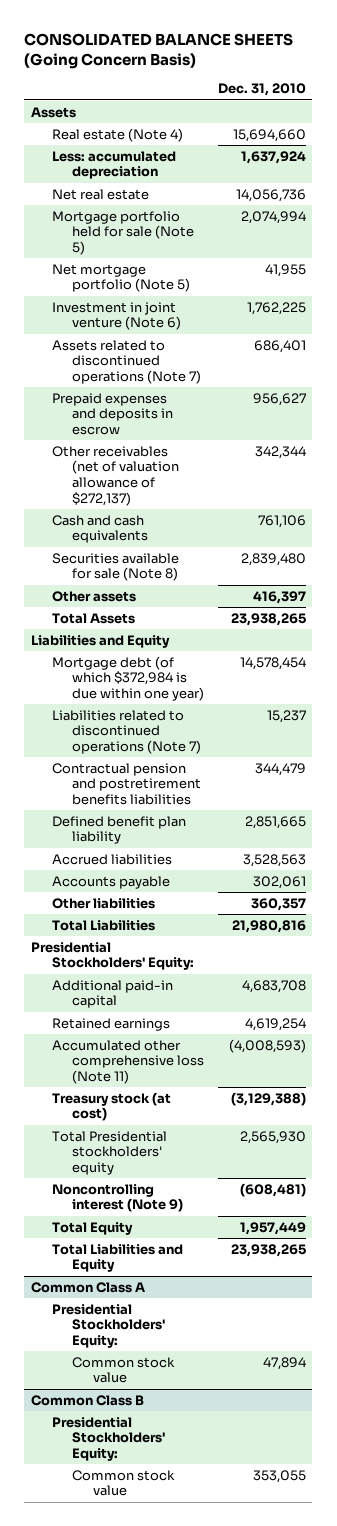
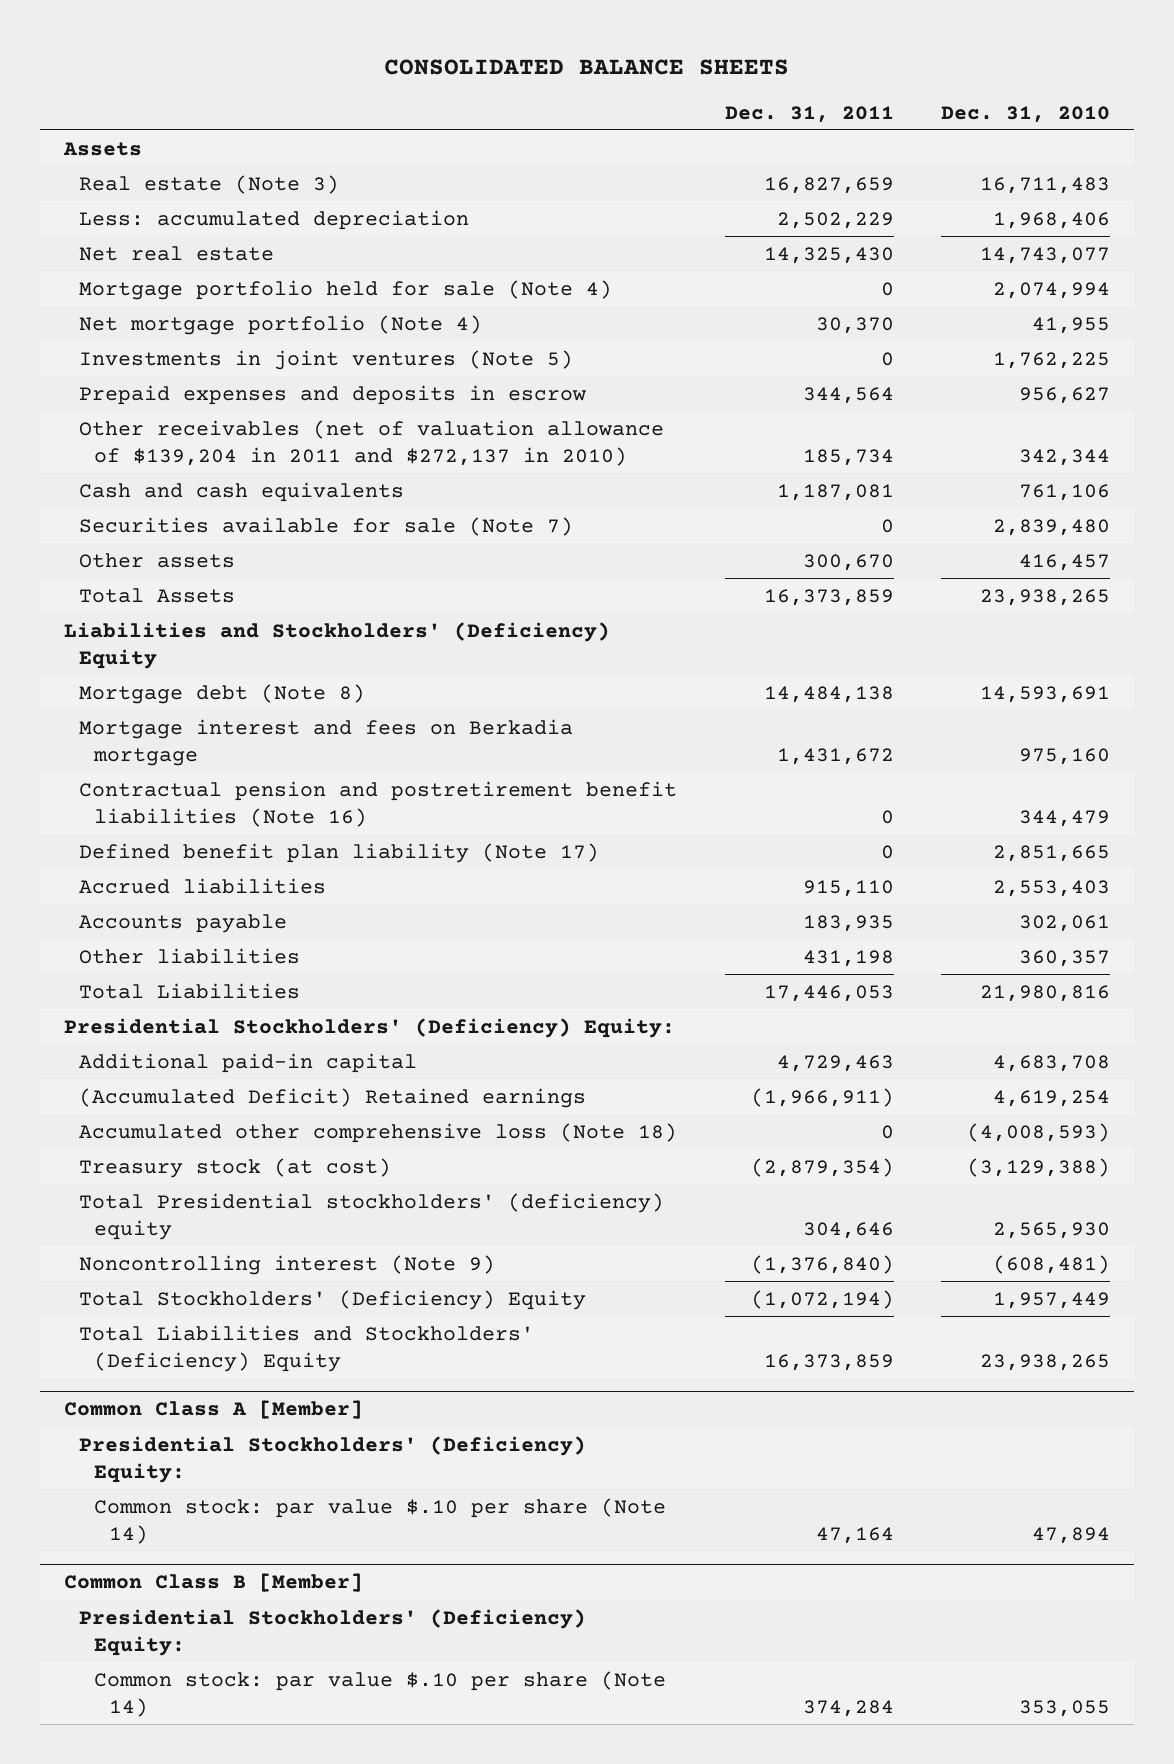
- CONSOLIDATED BALANCE SHEETS (Going Concern Basis)
+ CONSOLIDATED BALANCE SHEETS
- | Dec. 31, 2010
+ | Dec. 31, 2011 | Dec. 31, 2010
- Real estate (Note 4) | 15,694,660
- Less: accumulated depreciation | 1,637,924
- Net real estate | 14,056,736
- Mortgage portfolio held for sale (Note 5) | 2,074,994
- Net mortgage portfolio (Note 5) | 41,955
- Investment in joint venture (Note 6) | 1,762,225
- Assets related to discontinued operations (Note 7) | 686,401
+ Real estate (Note 3) | 16,827,659 | 16,711,483
+ Less: accumulated depreciation | 2,502,229 | 1,968,406
+ Net real estate | 14,325,430 | 14,743,077
+ Mortgage portfolio held for sale (Note 4) | 0 | 2,074,994
+ Net mortgage portfolio (Note 4) | 30,370 | 41,955
+ Investments in joint ventures (Note 5) | 0 | 1,762,225
- Other receivables (net of valuation allowance of $272,137) | 342,344
+ Other receivables (net of valuation allowance of $139,204 in 2011 and $272,137 in 2010) | 185,734 | 342,344
- Securities available for sale (Note 8) | 2,839,480
- Other assets | 416,397
+ Securities available for sale (Note 7) | 0 | 2,839,480
+ Other assets | 300,670 | 416,457
- Liabilities and Equity
- Mortgage debt (of which $372,984 is due within one year) | 14,578,454
- Liabilities related to discontinued operations (Note 7) | 15,237
- Contractual pension and postretirement benefits liabilities | 344,479
- Defined benefit plan liability | 2,851,665
- Accrued liabilities | 3,528,563
+ Liabilities and Stockholders' (Deficiency) Equity
+ Mortgage debt (Note 8) | 14,484,138 | 14,593,691
+ Mortgage interest and fees on Berkadia mortgage | 1,431,672 | 975,160
+ Contractual pension and postretirement benefit liabilities (Note 16) | 0 | 344,479
+ Defined benefit plan liability (Note 17) | 0 | 2,851,665
+ Accrued liabilities | 915,110 | 2,553,403
- Presidential Stockholders' Equity:
+ Presidential Stockholders' (Deficiency) Equity:
- Retained earnings | 4,619,254
- Accumulated other comprehensive loss (Note 11) | (4,008,593)
+ (Accumulated Deficit) Retained earnings | (1,966,911) | 4,619,254
+ Accumulated other comprehensive loss (Note 18) | 0 | (4,008,593)
- Total Presidential stockholders' equity | 2,565,930
+ Total Presidential stockholders' (deficiency) equity | 304,646 | 2,565,930
- Total Equity | 1,957,449
- Total Liabilities and Equity | 23,938,265
- Common Class A
- Presidential Stockholders' Equity:
- Common stock value | 47,894
- Common Class B
- Presidential Stockholders' Equity:
- Common stock value | 353,055
+ Total Stockholders' (Deficiency) Equity | (1,072,194) | 1,957,449
+ Total Liabilities and Stockholders' (Deficiency) Equity | 16,373,859 | 23,938,265
+ Common Class A [Member]
+ Presidential Stockholders' (Deficiency) Equity:
+ Common stock: par value $.10 per share (Note 14) | 47,164 | 47,894
+ Common Class B [Member]
+ Presidential Stockholders' (Deficiency) Equity:
+ Common stock: par value $.10 per share (Note 14) | 374,284 | 353,055

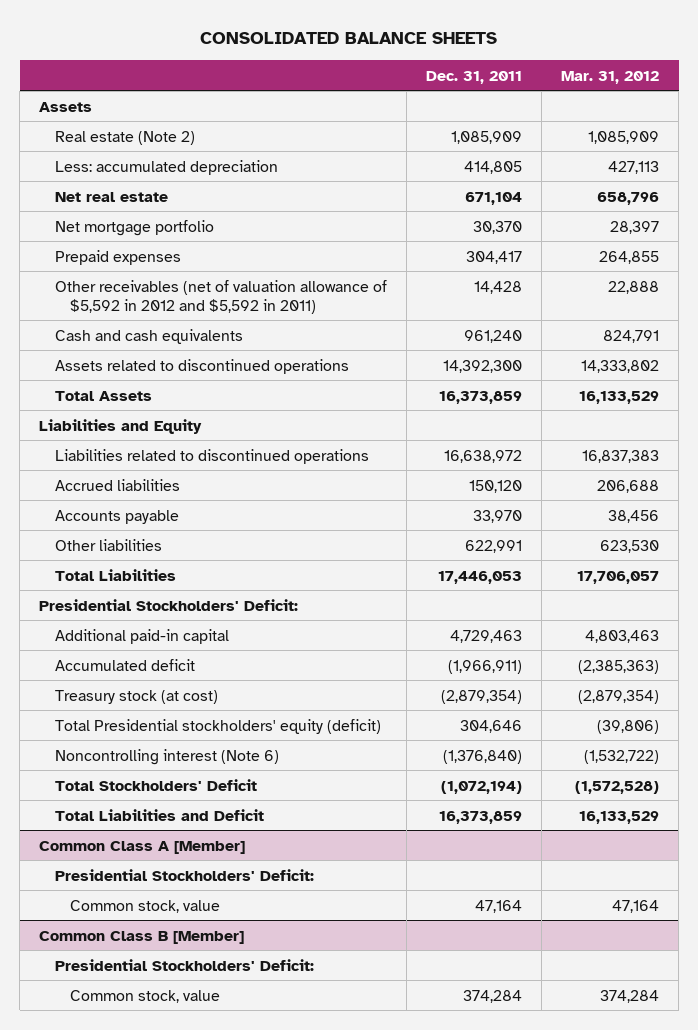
- | Dec. 31, 2011 | Dec. 31, 2010
+ | Dec. 31, 2011 | Mar. 31, 2012
- Real estate (Note 3) | 16,827,659 | 16,711,483
- Less: accumulated depreciation | 2,502,229 | 1,968,406
- Net real estate | 14,325,430 | 14,743,077
- Mortgage portfolio held for sale (Note 4) | 0 | 2,074,994
- Net mortgage portfolio (Note 4) | 30,370 | 41,955
- Investments in joint ventures (Note 5) | 0 | 1,762,225
- Prepaid expenses and deposits in escrow | 344,564 | 956,627
- Other receivables (net of valuation allowance of $139,204 in 2011 and $272,137 in 2010) | 185,734 | 342,344
- Cash and cash equivalents | 1,187,081 | 761,106
- Securities available for sale (Note 7) | 0 | 2,839,480
- Other assets | 300,670 | 416,457
+ Real estate (Note 2) | 1,085,909 | 1,085,909
+ Less: accumulated depreciation | 414,805 | 427,113
+ Net real estate | 671,104 | 658,796
+ Net mortgage portfolio | 30,370 | 28,397
+ Prepaid expenses | 304,417 | 264,855
+ Other receivables (net of valuation allowance of $5,592 in 2012 and $5,592 in 2011) | 14,428 | 22,888
+ Cash and cash equivalents | 961,240 | 824,791
+ Assets related to discontinued operations | 14,392,300 | 14,333,802
- Liabilities and Stockholders' (Deficiency) Equity
- Mortgage debt (Note 8) | 14,484,138 | 14,593,691
- Mortgage interest and fees on Berkadia mortgage | 1,431,672 | 975,160
- Contractual pension and postretirement benefit liabilities (Note 16) | 0 | 344,479
- Defined benefit plan liability (Note 17) | 0 | 2,851,665
- Accrued liabilities | 915,110 | 2,553,403
- Accounts payable | 183,935 | 302,061
- Other liabilities | 431,198 | 360,357
+ Liabilities and Equity
+ Liabilities related to discontinued operations | 16,638,972 | 16,837,383
+ Accrued liabilities | 150,120 | 206,688
+ Accounts payable | 33,970 | 38,456
+ Other liabilities | 622,991 | 623,530
- Presidential Stockholders' (Deficiency) Equity:
+ Presidential Stockholders' Deficit:
- (Accumulated Deficit) Retained earnings | (1,966,911) | 4,619,254
- Accumulated other comprehensive loss (Note 18) | 0 | (4,008,593)
+ Accumulated deficit | (1,966,911) | (2,385,363)
- Total Presidential stockholders' (deficiency) equity | 304,646 | 2,565,930
- Noncontrolling interest (Note 9) | (1,376,840) | (608,481)
- Total Stockholders' (Deficiency) Equity | (1,072,194) | 1,957,449
- Total Liabilities and Stockholders' (Deficiency) Equity | 16,373,859 | 23,938,265
+ Total Presidential stockholders' equity (deficit) | 304,646 | (39,806)
+ Noncontrolling interest (Note 6) | (1,376,840) | (1,532,722)
+ Total Stockholders' Deficit | (1,072,194) | (1,572,528)
+ Total Liabilities and Deficit | 16,373,859 | 16,133,529
@ Common Class A [Member]
- Presidential Stockholders' (Deficiency) Equity:
- Common stock: par value $.10 per share (Note 14) | 47,164 | 47,894
+ Presidential Stockholders' Deficit:
+ Common stock, value | 47,164 | 47,164
@ Common Class B [Member]
- Presidential Stockholders' (Deficiency) Equity:
- Common stock: par value $.10 per share (Note 14) | 374,284 | 353,055
+ Presidential Stockholders' Deficit:
+ Common stock, value | 374,284 | 374,284

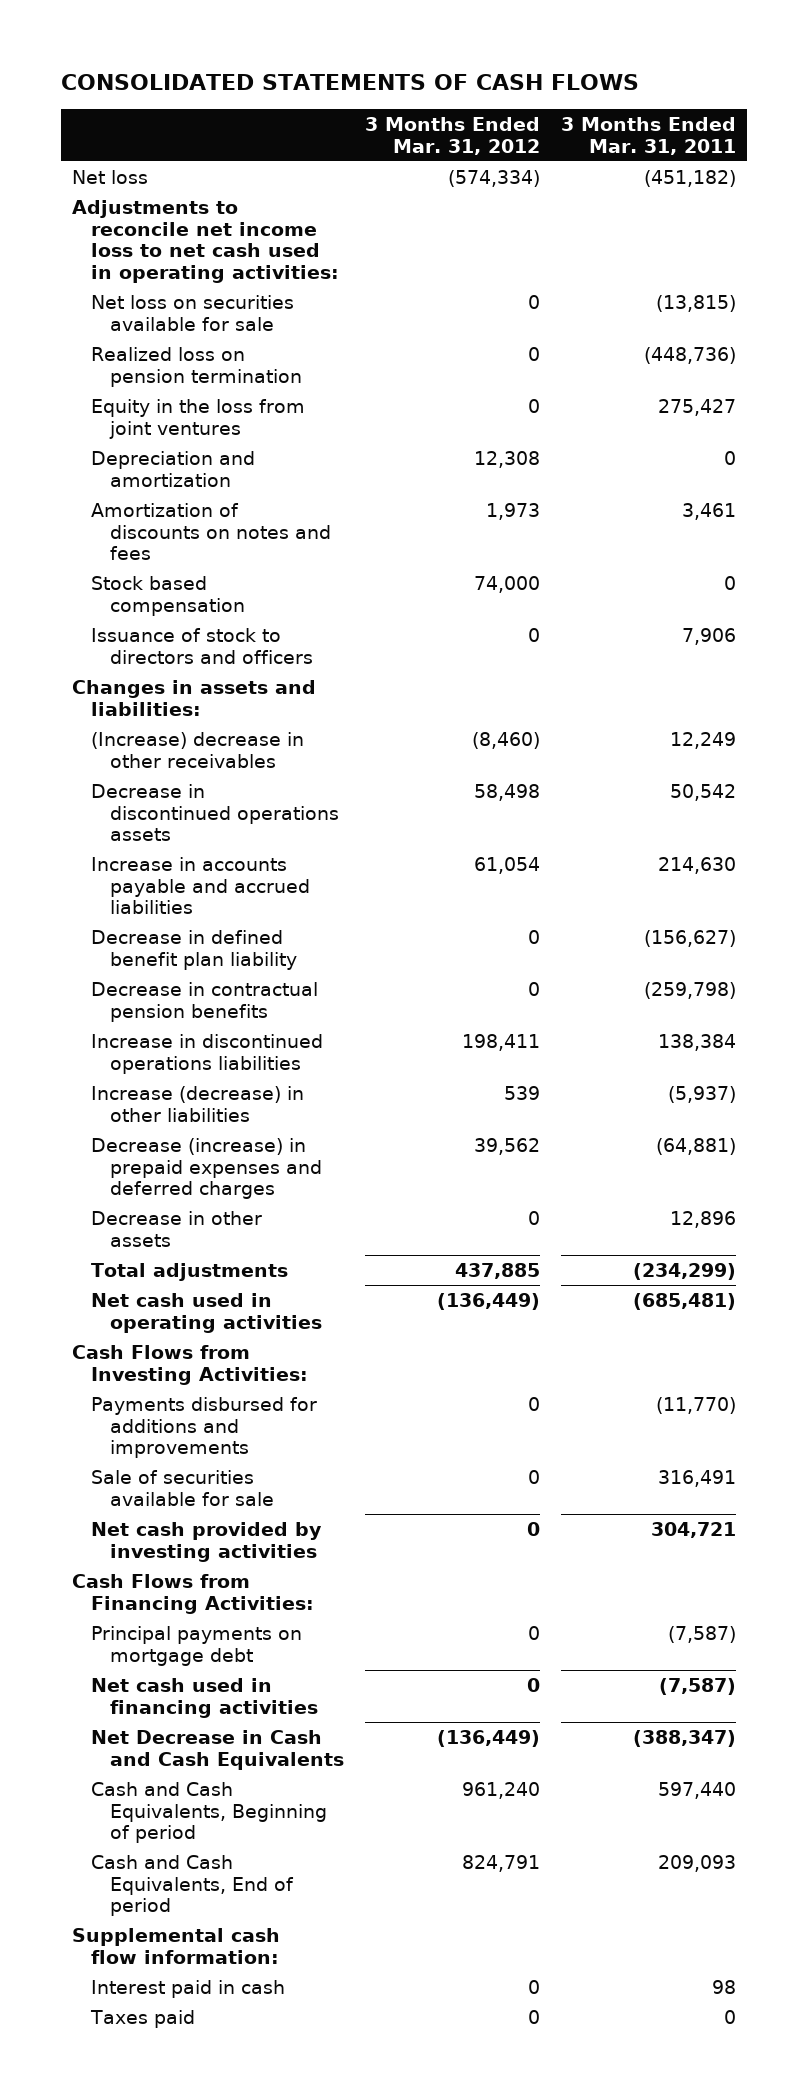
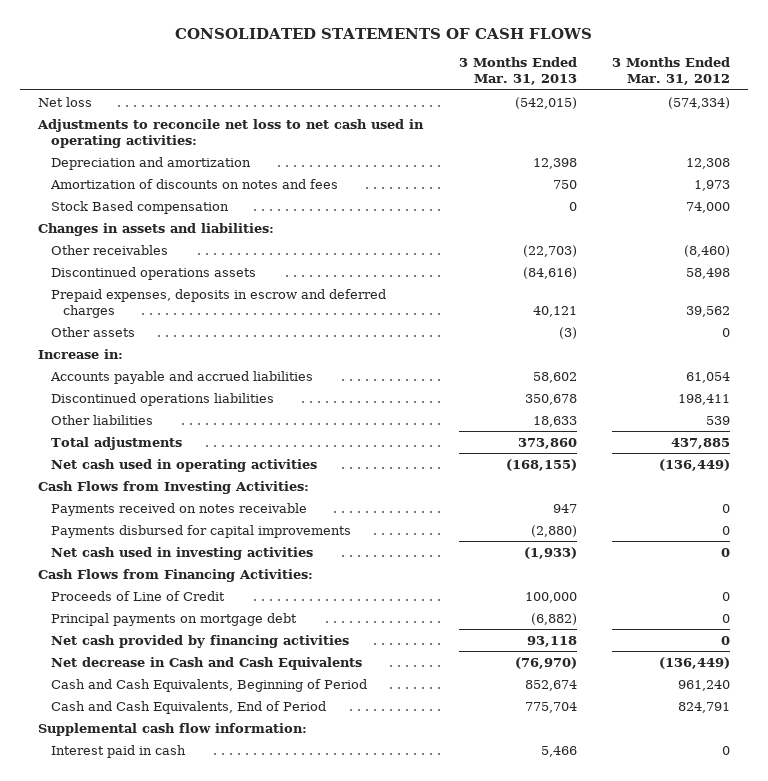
- | 3 Months Ended Mar. 31, 2012 | 3 Months Ended Mar. 31, 2011
+ | 3 Months Ended Mar. 31, 2013 | 3 Months Ended Mar. 31, 2012
- Adjustments to reconcile net income loss to net cash used in operating activities:
- Net loss on securities available for sale | 0 | (13,815)
- Realized loss on pension termination | 0 | (448,736)
- Equity in the loss from joint ventures | 0 | 275,427
+ Adjustments to reconcile net loss to net cash used in operating activities:
- Stock based compensation | 74,000 | 0
- Issuance of stock to directors and officers | 0 | 7,906
+ Stock Based compensation | 0 | 74,000
- (Increase) decrease in other receivables | (8,460) | 12,249
- Decrease in discontinued operations assets | 58,498 | 50,542
- Increase in accounts payable and accrued liabilities | 61,054 | 214,630
- Decrease in defined benefit plan liability | 0 | (156,627)
- Decrease in contractual pension benefits | 0 | (259,798)
- Increase in discontinued operations liabilities | 198,411 | 138,384
- Increase (decrease) in other liabilities | 539 | (5,937)
- Decrease (increase) in prepaid expenses and deferred charges | 39,562 | (64,881)
- Decrease in other assets | 0 | 12,896
+ Other receivables | (22,703) | (8,460)
+ Discontinued operations assets | (84,616) | 58,498
+ Prepaid expenses, deposits in escrow and deferred charges | 40,121 | 39,562
+ Other assets | (3) | 0
+ Increase in:
+ Accounts payable and accrued liabilities | 58,602 | 61,054
+ Discontinued operations liabilities | 350,678 | 198,411
+ Other liabilities | 18,633 | 539
- Payments disbursed for additions and improvements | 0 | (11,770)
- Sale of securities available for sale | 0 | 316,491
- Net cash provided by investing activities | 0 | 304,721
+ Payments received on notes receivable | 947 | 0
+ Payments disbursed for capital improvements | (2,880) | 0
+ Net cash used in investing activities | (1,933) | 0
+ Proceeds of Line of Credit | 100,000 | 0
- Net cash used in financing activities | 0 | (7,587)
- Net Decrease in Cash and Cash Equivalents | (136,449) | (388,347)
- Cash and Cash Equivalents, Beginning of period | 961,240 | 597,440
- Cash and Cash Equivalents, End of period | 824,791 | 209,093
+ Net cash provided by financing activities | 93,118 | 0
+ Net decrease in Cash and Cash Equivalents | (76,970) | (136,449)
+ Cash and Cash Equivalents, Beginning of Period | 852,674 | 961,240
+ Cash and Cash Equivalents, End of Period | 775,704 | 824,791
- Taxes paid | 0 | 0

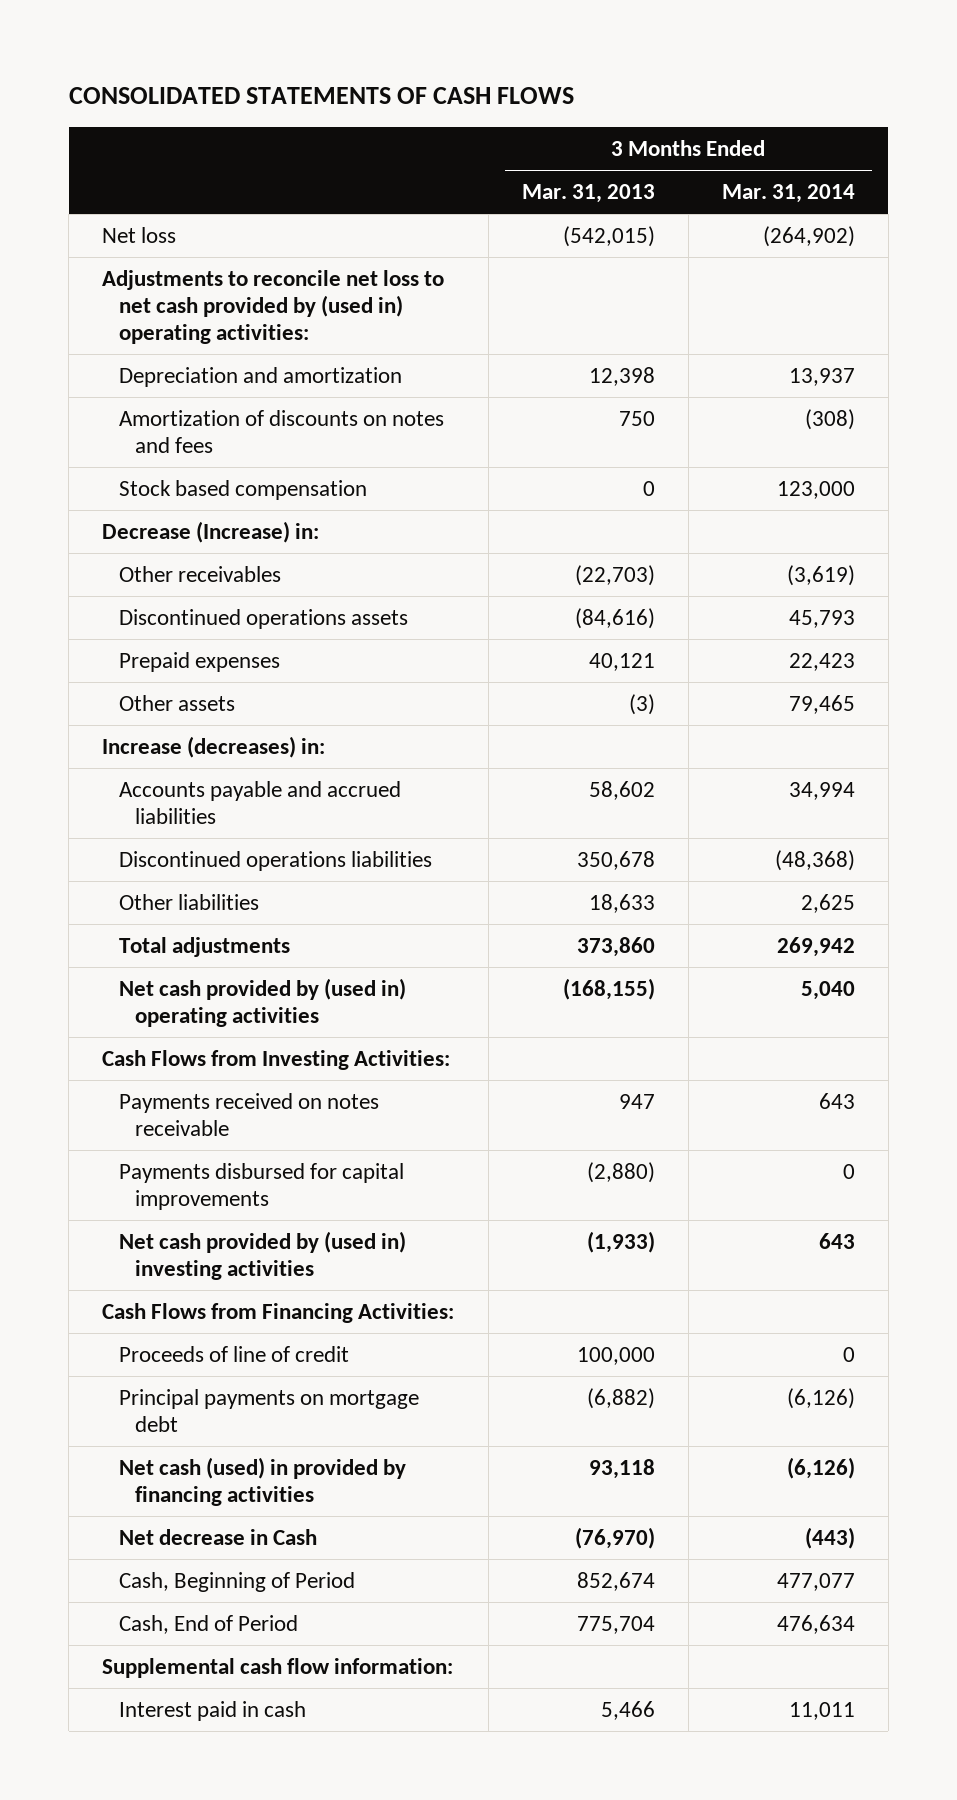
- | 3 Months Ended Mar. 31, 2013 | 3 Months Ended Mar. 31, 2012
+ | 3 Months Ended Mar. 31, 2013 | 3 Months Ended Mar. 31, 2014
- Adjustments to reconcile net loss to net cash used in operating activities:
+ Adjustments to reconcile net loss to net cash provided by (used in) operating activities:
- Stock Based compensation | 0 | 74,000
- Changes in assets and liabilities:
+ Stock based compensation | 0 | 123,000
+ Decrease (Increase) in:
- Prepaid expenses, deposits in escrow and deferred charges | 40,121 | 39,562
+ Prepaid expenses | 40,121 | 22,423
- Increase in:
+ Increase (decreases) in:
- Net cash used in operating activities | (168,155) | (136,449)
+ Net cash provided by (used in) operating activities | (168,155) | 5,040
- Net cash used in investing activities | (1,933) | 0
+ Net cash provided by (used in) investing activities | (1,933) | 643
- Proceeds of Line of Credit | 100,000 | 0
+ Proceeds of line of credit | 100,000 | 0
- Net cash provided by financing activities | 93,118 | 0
- Net decrease in Cash and Cash Equivalents | (76,970) | (136,449)
- Cash and Cash Equivalents, Beginning of Period | 852,674 | 961,240
- Cash and Cash Equivalents, End of Period | 775,704 | 824,791
+ Net cash (used) in provided by financing activities | 93,118 | (6,126)
+ Net decrease in Cash | (76,970) | (443)
+ Cash, Beginning of Period | 852,674 | 477,077
+ Cash, End of Period | 775,704 | 476,634

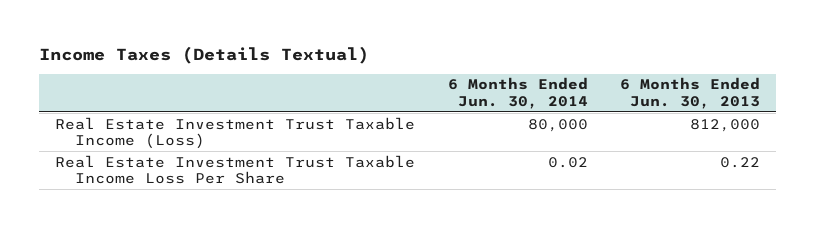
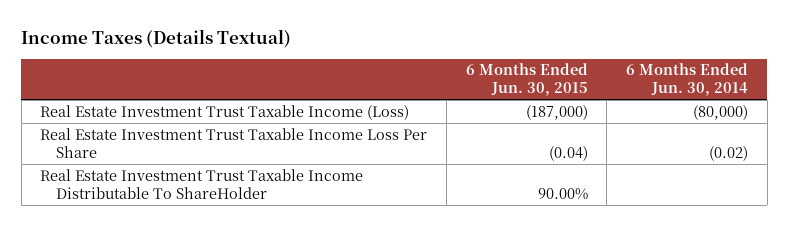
- | 6 Months Ended Jun. 30, 2014 | 6 Months Ended Jun. 30, 2013
+ | 6 Months Ended Jun. 30, 2015 | 6 Months Ended Jun. 30, 2014
- Real Estate Investment Trust Taxable Income (Loss) | 80,000 | 812,000
- Real Estate Investment Trust Taxable Income Loss Per Share | 0.02 | 0.22
+ Real Estate Investment Trust Taxable Income (Loss) | (187,000) | (80,000)
+ Real Estate Investment Trust Taxable Income Loss Per Share | (0.04) | (0.02)
+ Real Estate Investment Trust Taxable Income Distributable To ShareHolder | 90.00% |

